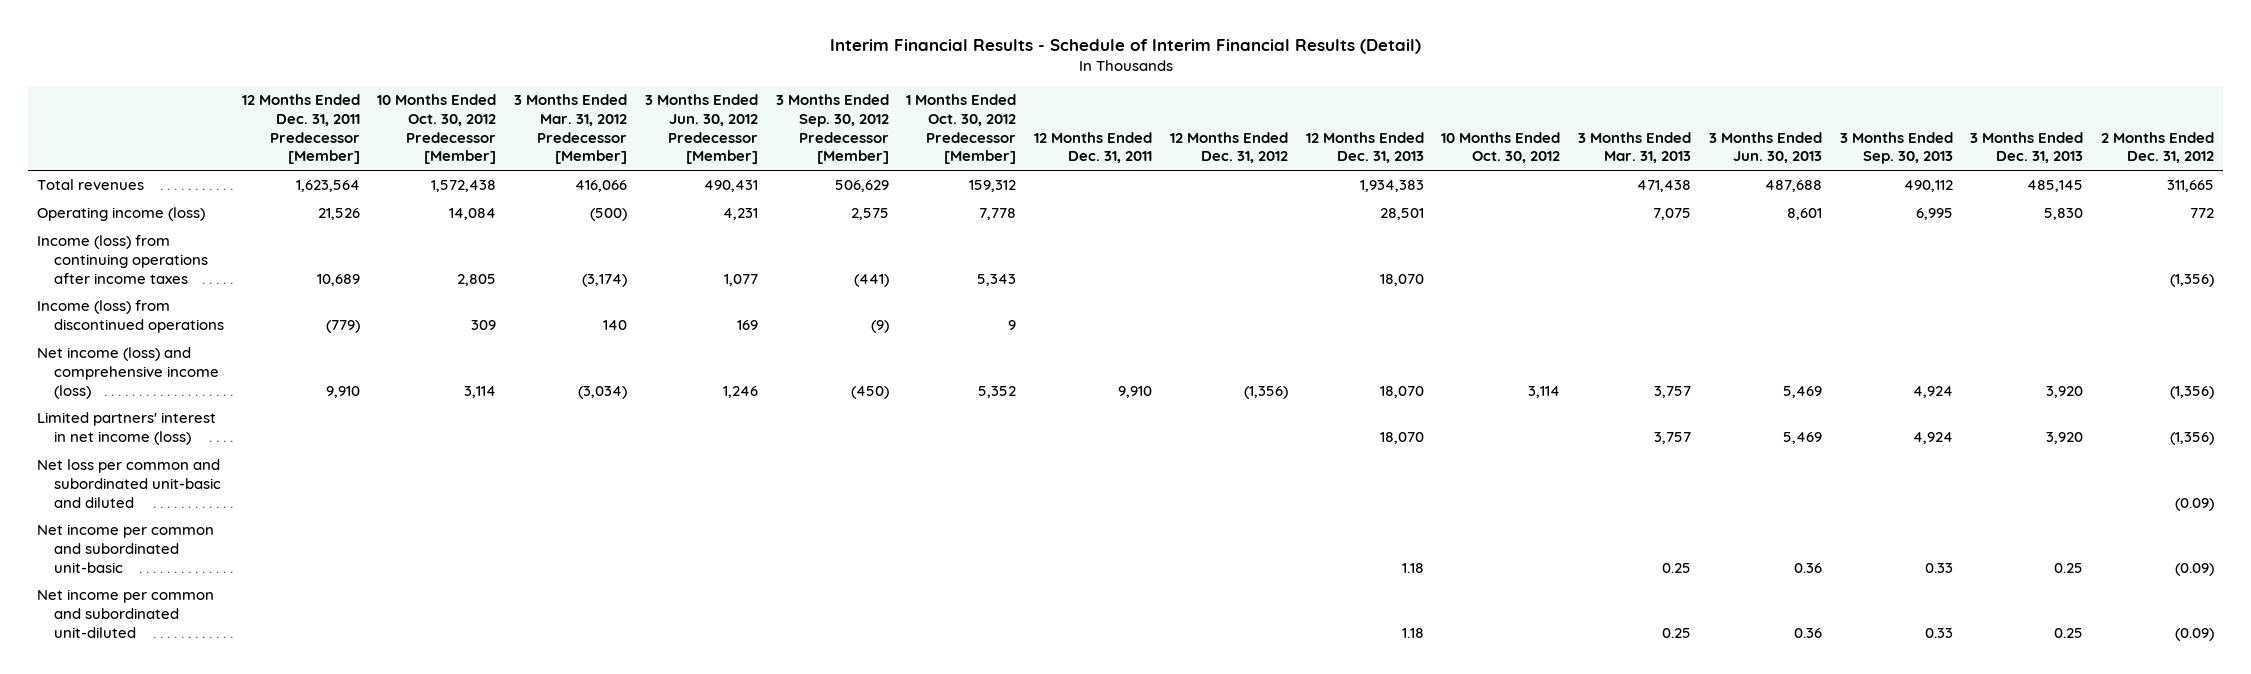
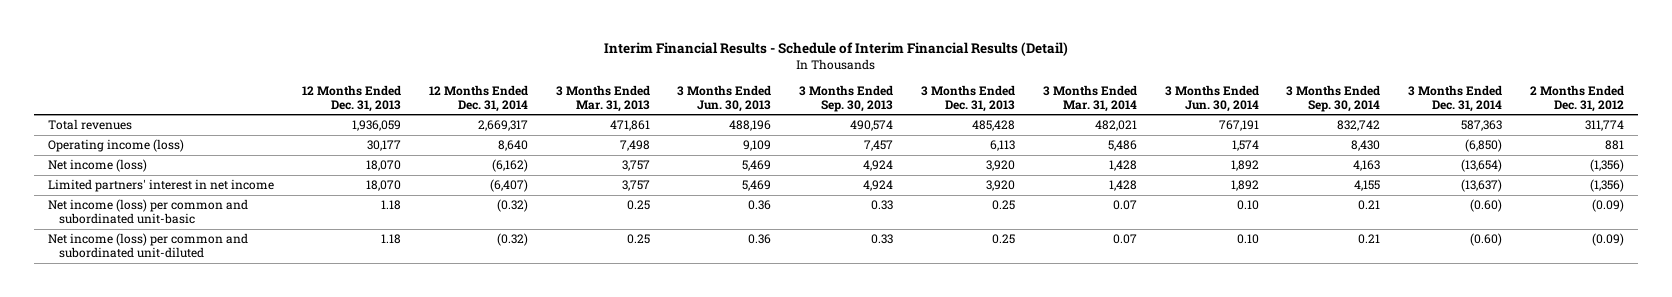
- | 12 Months Ended Dec. 31, 2011 Predecessor [Member] | 10 Months Ended Oct. 30, 2012 Predecessor [Member] | 3 Months Ended Mar. 31, 2012 Predecessor [Member] | 3 Months Ended Jun. 30, 2012 Predecessor [Member] | 3 Months Ended Sep. 30, 2012 Predecessor [Member] | 1 Months Ended Oct. 30, 2012 Predecessor [Member] | 12 Months Ended Dec. 31, 2011 | 12 Months Ended Dec. 31, 2012 | 12 Months Ended Dec. 31, 2013 | 10 Months Ended Oct. 30, 2012 | 3 Months Ended Mar. 31, 2013 | 3 Months Ended Jun. 30, 2013 | 3 Months Ended Sep. 30, 2013 | 3 Months Ended Dec. 31, 2013 | 2 Months Ended Dec. 31, 2012
+ | 12 Months Ended Dec. 31, 2013 | 12 Months Ended Dec. 31, 2014 | 3 Months Ended Mar. 31, 2013 | 3 Months Ended Jun. 30, 2013 | 3 Months Ended Sep. 30, 2013 | 3 Months Ended Dec. 31, 2013 | 3 Months Ended Mar. 31, 2014 | 3 Months Ended Jun. 30, 2014 | 3 Months Ended Sep. 30, 2014 | 3 Months Ended Dec. 31, 2014 | 2 Months Ended Dec. 31, 2012
- Total revenues | 1,623,564 | 1,572,438 | 416,066 | 490,431 | 506,629 | 159,312 | | | 1,934,383 | | 471,438 | 487,688 | 490,112 | 485,145 | 311,665
- Operating income (loss) | 21,526 | 14,084 | (500) | 4,231 | 2,575 | 7,778 | | | 28,501 | | 7,075 | 8,601 | 6,995 | 5,830 | 772
- Income (loss) from continuing operations after income taxes | 10,689 | 2,805 | (3,174) | 1,077 | (441) | 5,343 | | | 18,070 | | | | | | (1,356)
- Income (loss) from discontinued operations | (779) | 309 | 140 | 169 | (9) | 9 | | | | | | | | |
- Net income (loss) and comprehensive income (loss) | 9,910 | 3,114 | (3,034) | 1,246 | (450) | 5,352 | 9,910 | (1,356) | 18,070 | 3,114 | 3,757 | 5,469 | 4,924 | 3,920 | (1,356)
- Limited partners' interest in net income (loss) | | | | | | | | | 18,070 | | 3,757 | 5,469 | 4,924 | 3,920 | (1,356)
- Net loss per common and subordinated unit-basic and diluted | | | | | | | | | | | | | | | (0.09)
- Net income per common and subordinated unit-basic | | | | | | | | | 1.18 | | 0.25 | 0.36 | 0.33 | 0.25 | (0.09)
- Net income per common and subordinated unit-diluted | | | | | | | | | 1.18 | | 0.25 | 0.36 | 0.33 | 0.25 | (0.09)
+ Total revenues | 1,936,059 | 2,669,317 | 471,861 | 488,196 | 490,574 | 485,428 | 482,021 | 767,191 | 832,742 | 587,363 | 311,774
+ Operating income (loss) | 30,177 | 8,640 | 7,498 | 9,109 | 7,457 | 6,113 | 5,486 | 1,574 | 8,430 | (6,850) | 881
+ Net income (loss) | 18,070 | (6,162) | 3,757 | 5,469 | 4,924 | 3,920 | 1,428 | 1,892 | 4,163 | (13,654) | (1,356)
+ Limited partners' interest in net income | 18,070 | (6,407) | 3,757 | 5,469 | 4,924 | 3,920 | 1,428 | 1,892 | 4,155 | (13,637) | (1,356)
+ Net income (loss) per common and subordinated unit-basic | 1.18 | (0.32) | 0.25 | 0.36 | 0.33 | 0.25 | 0.07 | 0.10 | 0.21 | (0.60) | (0.09)
+ Net income (loss) per common and subordinated unit-diluted | 1.18 | (0.32) | 0.25 | 0.36 | 0.33 | 0.25 | 0.07 | 0.10 | 0.21 | (0.60) | (0.09)

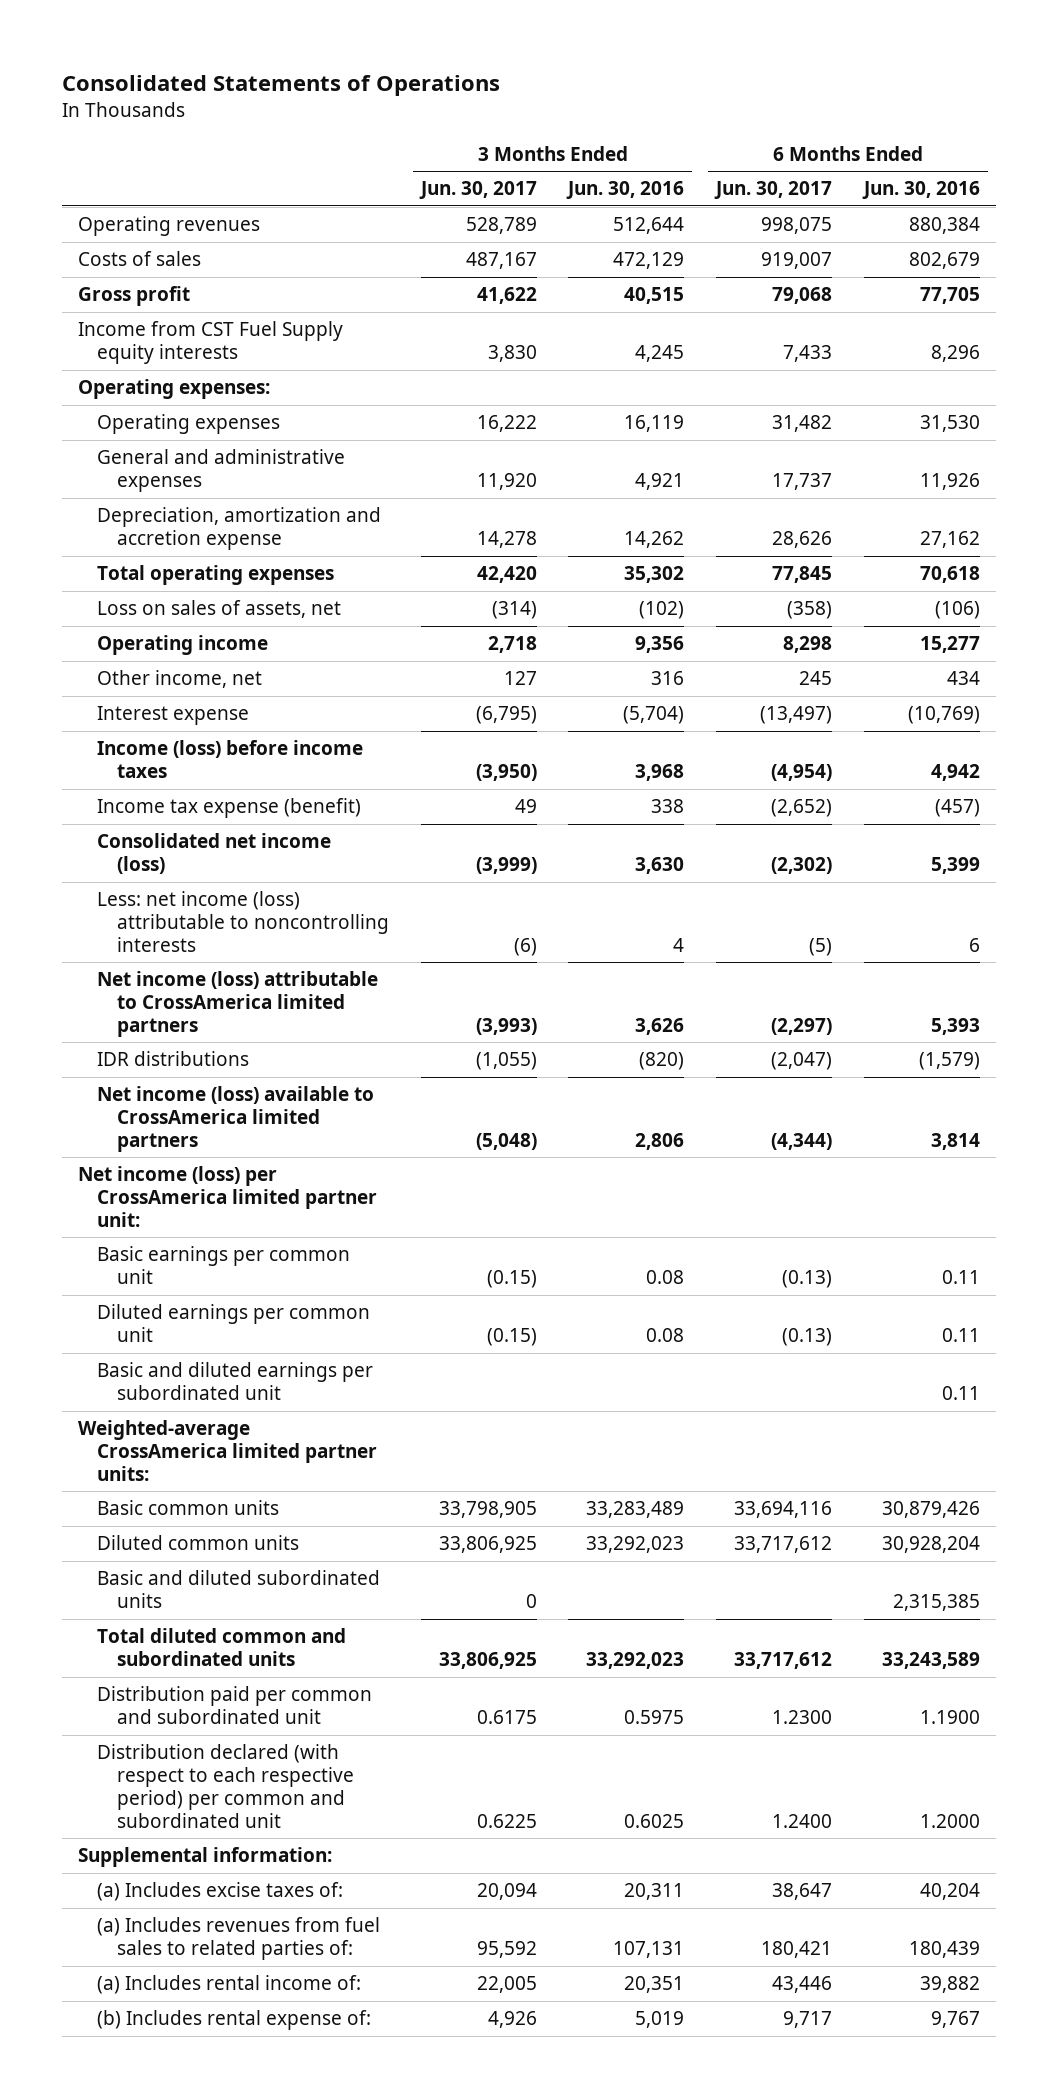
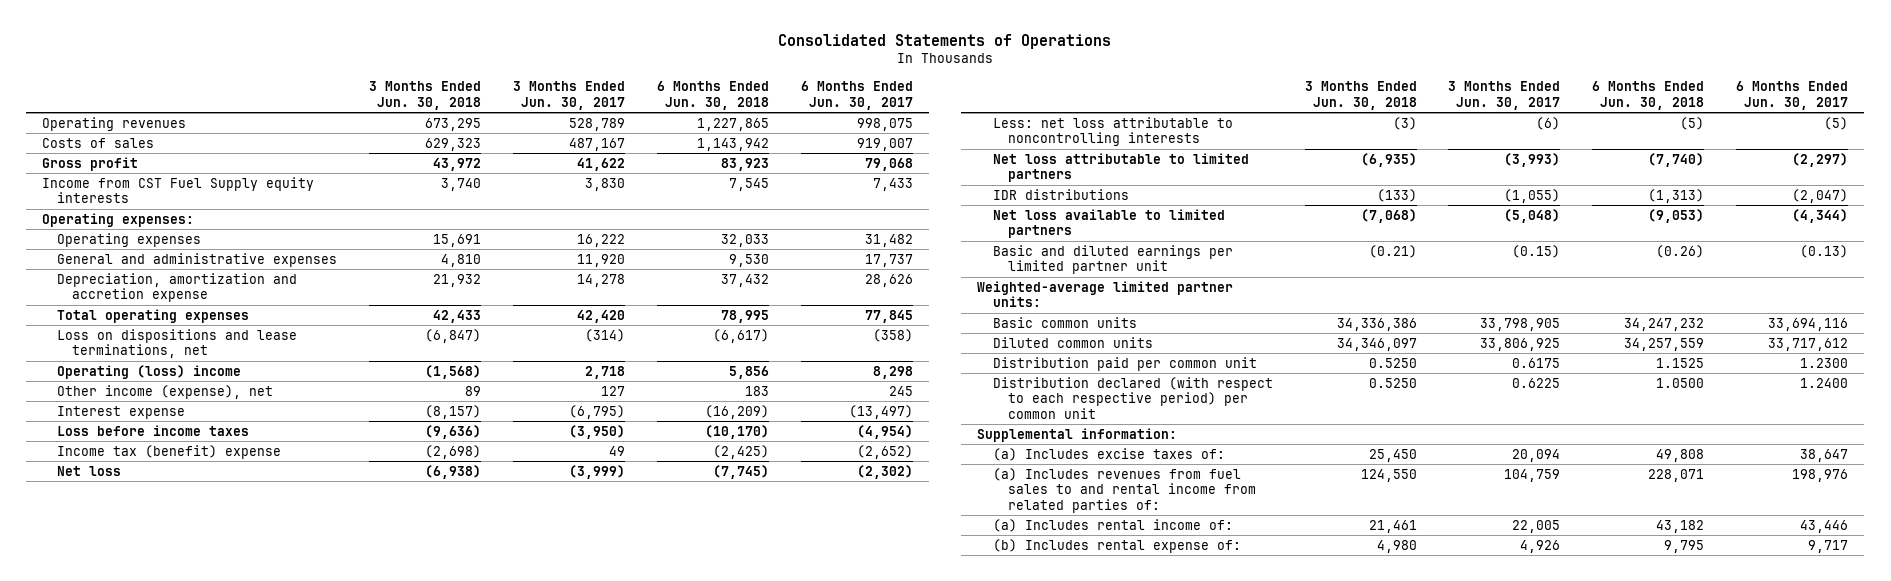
- | 3 Months Ended Jun. 30, 2017 | 3 Months Ended Jun. 30, 2016 | 6 Months Ended Jun. 30, 2017 | 6 Months Ended Jun. 30, 2016
+ | 3 Months Ended Jun. 30, 2018 | 3 Months Ended Jun. 30, 2017 | 6 Months Ended Jun. 30, 2018 | 6 Months Ended Jun. 30, 2017
- Loss on sales of assets, net | (314) | (102) | (358) | (106)
- Operating income | 2,718 | 9,356 | 8,298 | 15,277
- Other income, net | 127 | 316 | 245 | 434
+ Loss on dispositions and lease terminations, net | (6,847) | (314) | (6,617) | (358)
+ Operating (loss) income | (1,568) | 2,718 | 5,856 | 8,298
+ Other income (expense), net | 89 | 127 | 183 | 245
- Income (loss) before income taxes | (3,950) | 3,968 | (4,954) | 4,942
- Income tax expense (benefit) | 49 | 338 | (2,652) | (457)
- Consolidated net income (loss) | (3,999) | 3,630 | (2,302) | 5,399
- Less: net income (loss) attributable to noncontrolling interests | (6) | 4 | (5) | 6
- Net income (loss) attributable to CrossAmerica limited partners | (3,993) | 3,626 | (2,297) | 5,393
+ Loss before income taxes | (9,636) | (3,950) | (10,170) | (4,954)
+ Income tax (benefit) expense | (2,698) | 49 | (2,425) | (2,652)
+ Net loss | (6,938) | (3,999) | (7,745) | (2,302)
+ Less: net loss attributable to noncontrolling interests | (3) | (6) | (5) | (5)
+ Net loss attributable to limited partners | (6,935) | (3,993) | (7,740) | (2,297)
- Net income (loss) available to CrossAmerica limited partners | (5,048) | 2,806 | (4,344) | 3,814
- Net income (loss) per CrossAmerica limited partner unit:
- Basic earnings per common unit | (0.15) | 0.08 | (0.13) | 0.11
- Diluted earnings per common unit | (0.15) | 0.08 | (0.13) | 0.11
- Basic and diluted earnings per subordinated unit | | | | 0.11
- Weighted-average CrossAmerica limited partner units:
+ Net loss available to limited partners | (7,068) | (5,048) | (9,053) | (4,344)
+ Basic and diluted earnings per limited partner unit | (0.21) | (0.15) | (0.26) | (0.13)
+ Weighted-average limited partner units:
- Basic and diluted subordinated units | 0 | | | 2,315,385
- Total diluted common and subordinated units | 33,806,925 | 33,292,023 | 33,717,612 | 33,243,589
- Distribution paid per common and subordinated unit | 0.6175 | 0.5975 | 1.2300 | 1.1900
- Distribution declared (with respect to each respective period) per common and subordinated unit | 0.6225 | 0.6025 | 1.2400 | 1.2000
+ Distribution paid per common unit | 0.5250 | 0.6175 | 1.1525 | 1.2300
+ Distribution declared (with respect to each respective period) per common unit | 0.5250 | 0.6225 | 1.0500 | 1.2400
- (a) Includes revenues from fuel sales to related parties of: | 95,592 | 107,131 | 180,421 | 180,439
+ (a) Includes revenues from fuel sales to and rental income from related parties of: | 124,550 | 104,759 | 228,071 | 198,976

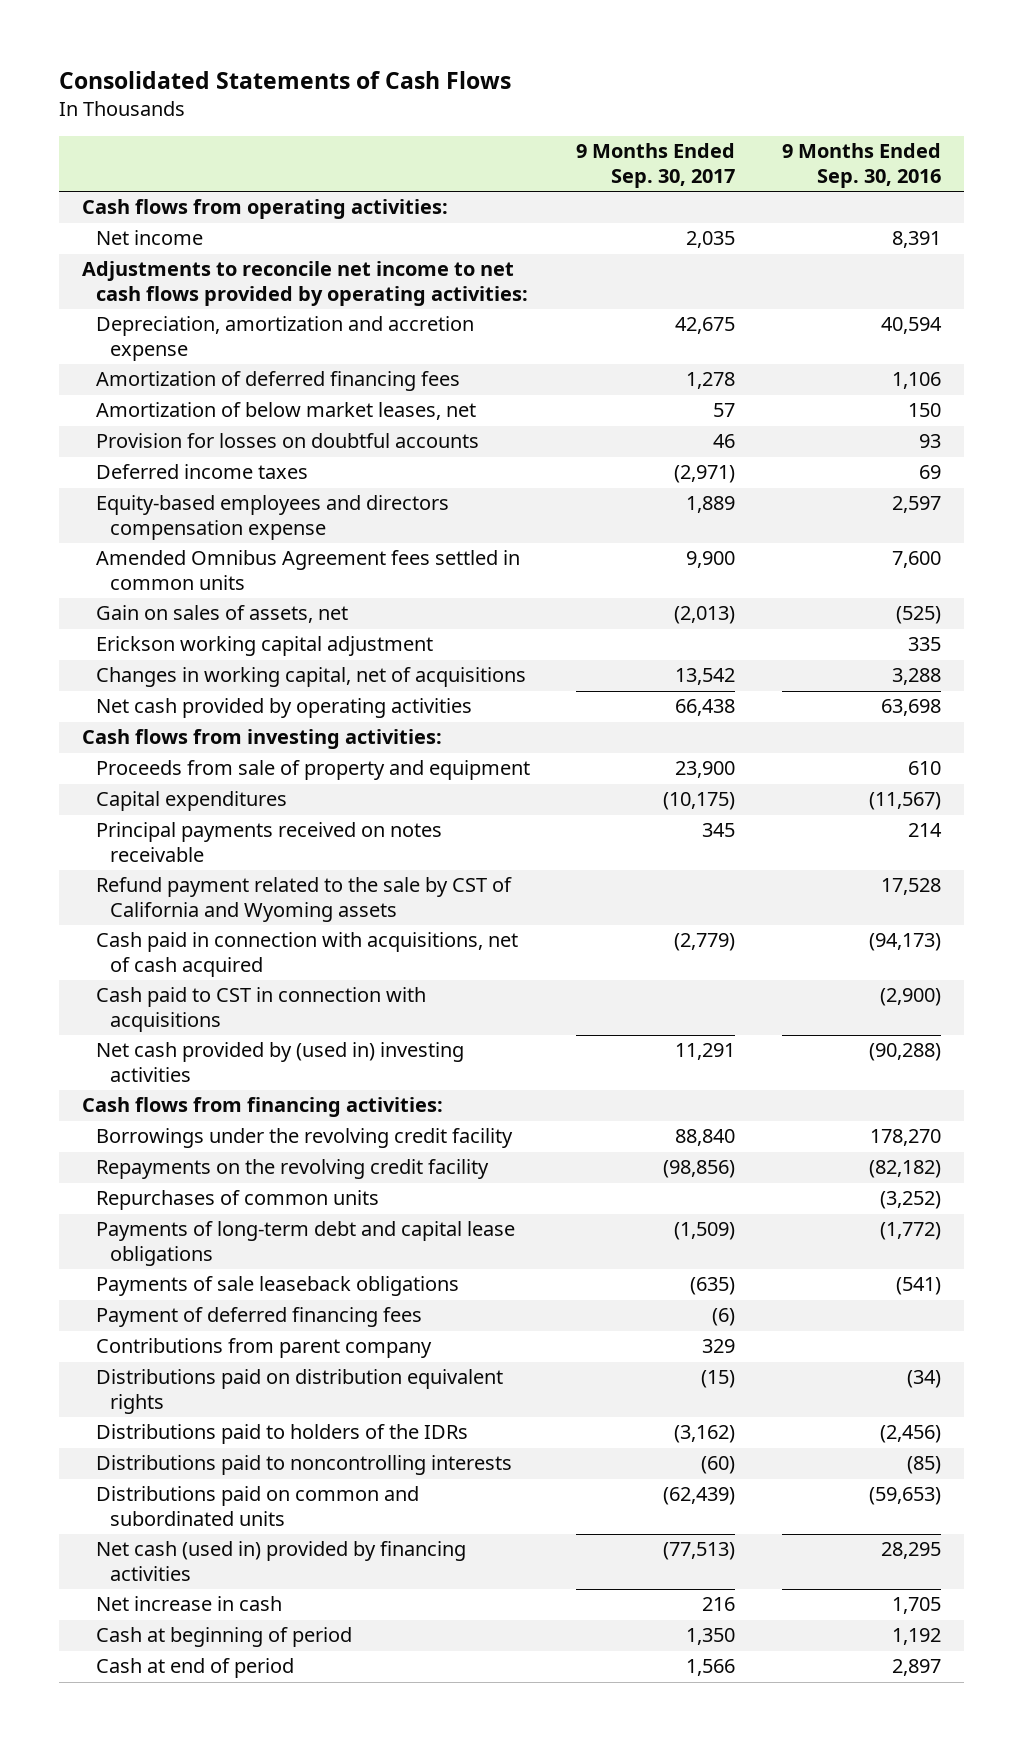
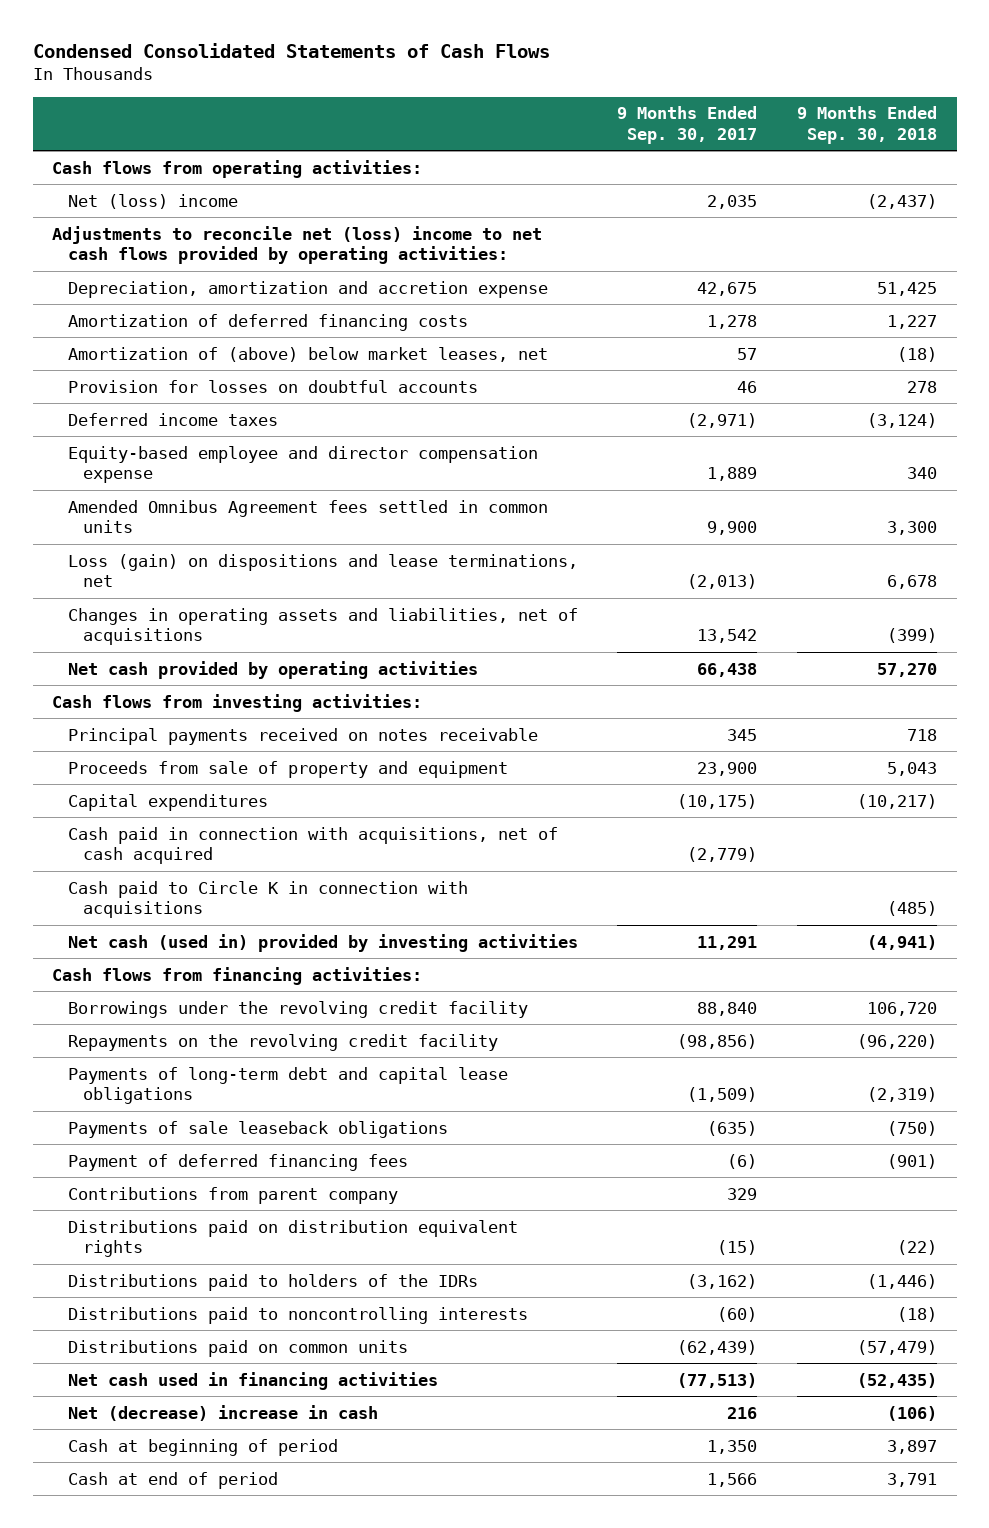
- Consolidated Statements of Cash Flows
+ Condensed Consolidated Statements of Cash Flows
- | 9 Months Ended Sep. 30, 2017 | 9 Months Ended Sep. 30, 2016
+ | 9 Months Ended Sep. 30, 2017 | 9 Months Ended Sep. 30, 2018
- Net income | 2,035 | 8,391
- Adjustments to reconcile net income to net cash flows provided by operating activities:
+ Net (loss) income | 2,035 | (2,437)
+ Adjustments to reconcile net (loss) income to net cash flows provided by operating activities:
- Amortization of deferred financing fees | 1,278 | 1,106
- Amortization of below market leases, net | 57 | 150
+ Amortization of deferred financing costs | 1,278 | 1,227
+ Amortization of (above) below market leases, net | 57 | (18)
- Equity-based employees and directors compensation expense | 1,889 | 2,597
+ Equity-based employee and director compensation expense | 1,889 | 340
- Gain on sales of assets, net | (2,013) | (525)
- Erickson working capital adjustment | | 335
- Changes in working capital, net of acquisitions | 13,542 | 3,288
+ Loss (gain) on dispositions and lease terminations, net | (2,013) | 6,678
+ Changes in operating assets and liabilities, net of acquisitions | 13,542 | (399)
moved up: Principal payments received on notes receivable | 345 | 718
- Refund payment related to the sale by CST of California and Wyoming assets | | 17,528
- Cash paid to CST in connection with acquisitions | | (2,900)
- Net cash provided by (used in) investing activities | 11,291 | (90,288)
+ Cash paid to Circle K in connection with acquisitions | | (485)
+ Net cash (used in) provided by investing activities | 11,291 | (4,941)
- Repurchases of common units | | (3,252)
- Distributions paid on common and subordinated units | (62,439) | (59,653)
- Net cash (used in) provided by financing activities | (77,513) | 28,295
- Net increase in cash | 216 | 1,705
+ Distributions paid on common units | (62,439) | (57,479)
+ Net cash used in financing activities | (77,513) | (52,435)
+ Net (decrease) increase in cash | 216 | (106)

